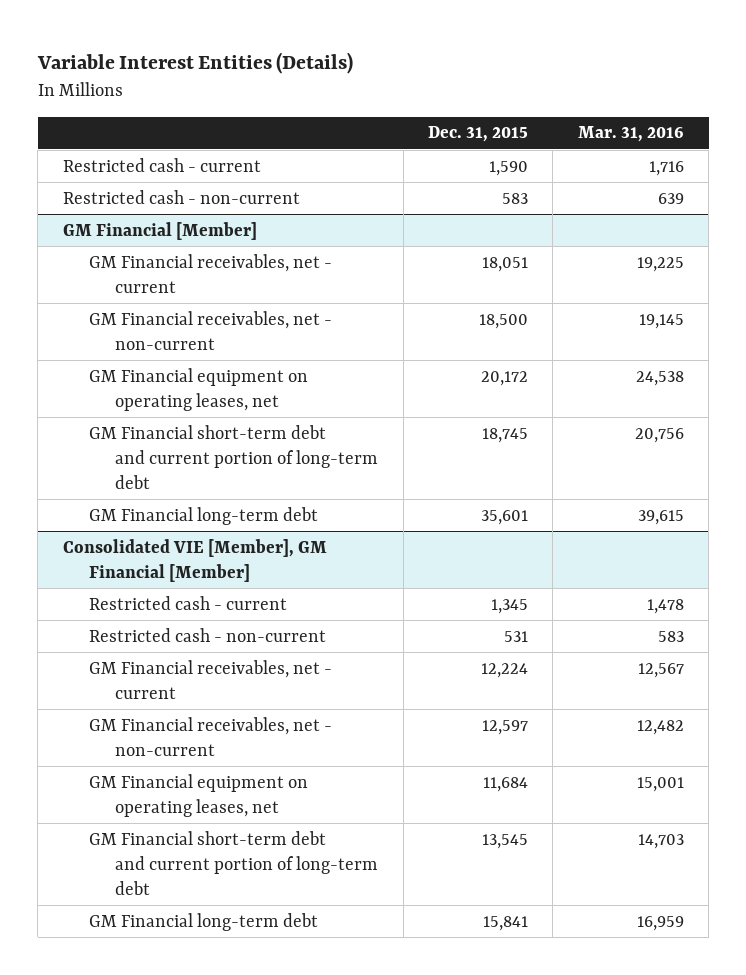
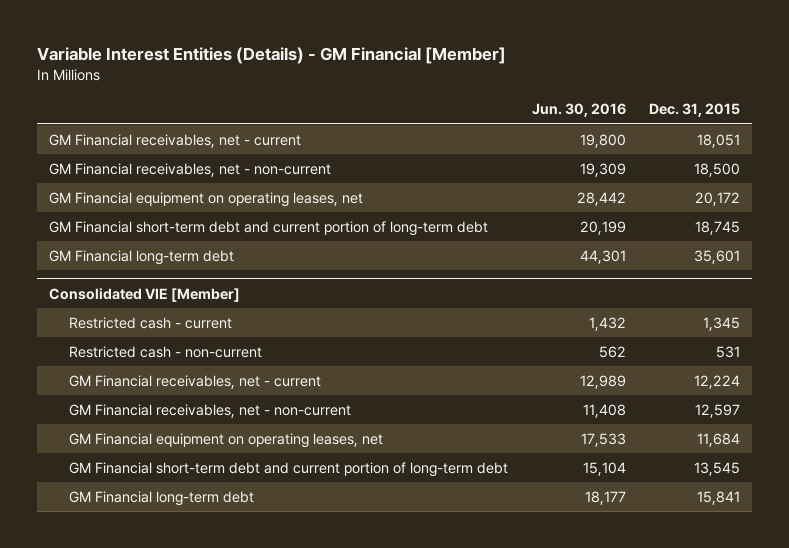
- Variable Interest Entities (Details)
+ Variable Interest Entities (Details) - GM Financial [Member]
- | Dec. 31, 2015 | Mar. 31, 2016
+ | Jun. 30, 2016 | Dec. 31, 2015
- Restricted cash - current | 1,590 | 1,716
- Restricted cash - non-current | 583 | 639
- GM Financial [Member]
- Consolidated VIE [Member], GM Financial [Member]
+ Consolidated VIE [Member]

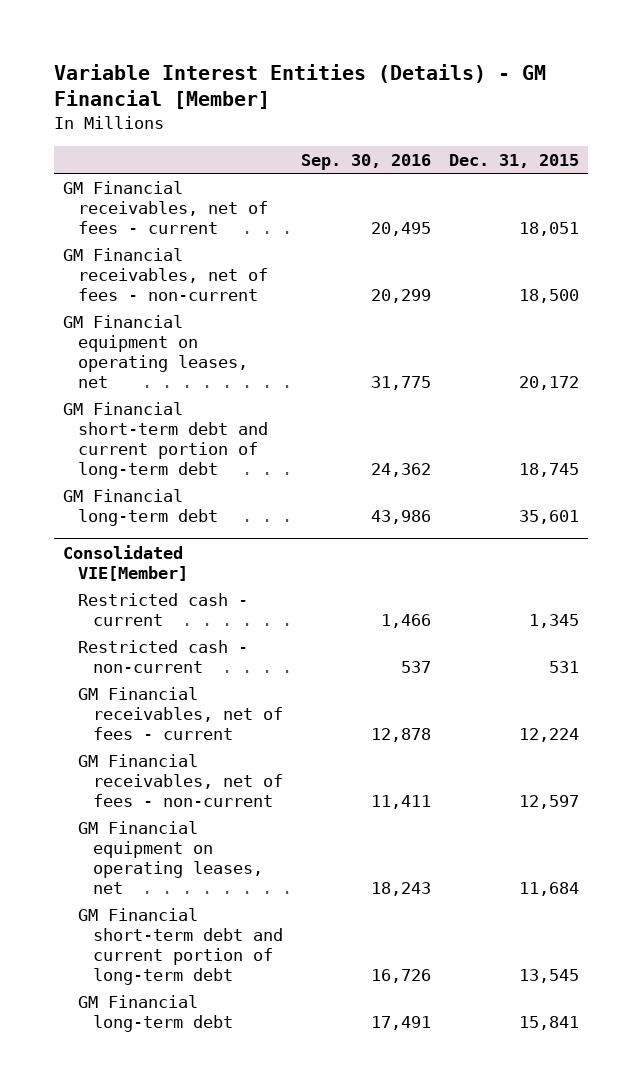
- | Jun. 30, 2016 | Dec. 31, 2015
+ | Sep. 30, 2016 | Dec. 31, 2015
- GM Financial receivables, net - current | 19,800 | 18,051
- GM Financial receivables, net - non-current | 19,309 | 18,500
+ GM Financial receivables, net of fees - current | 20,495 | 18,051
+ GM Financial receivables, net of fees - non-current | 20,299 | 18,500
- Consolidated VIE [Member]
+ Consolidated VIE[Member]
- GM Financial receivables, net - current | 12,989 | 12,224
- GM Financial receivables, net - non-current | 11,408 | 12,597
+ GM Financial receivables, net of fees - current | 12,878 | 12,224
+ GM Financial receivables, net of fees - non-current | 11,411 | 12,597

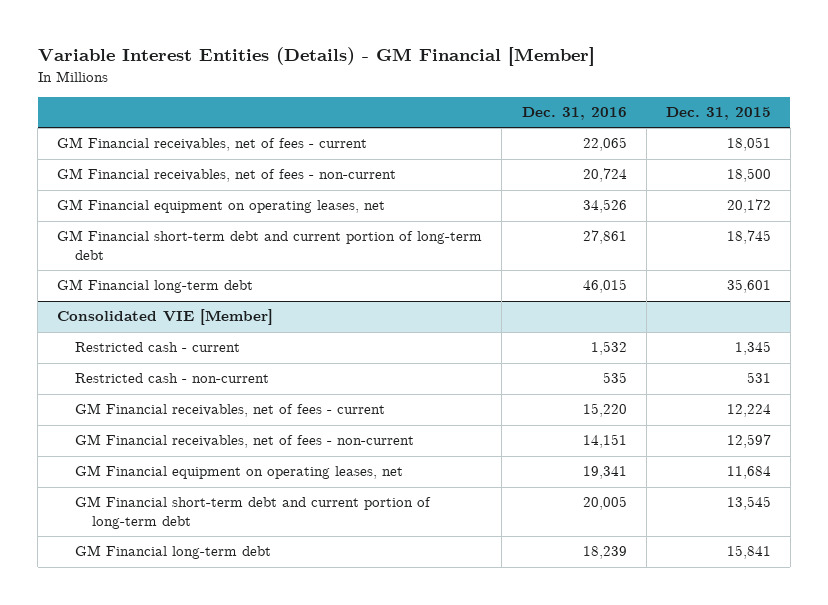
- | Sep. 30, 2016 | Dec. 31, 2015
+ | Dec. 31, 2016 | Dec. 31, 2015
- Consolidated VIE[Member]
+ Consolidated VIE [Member]

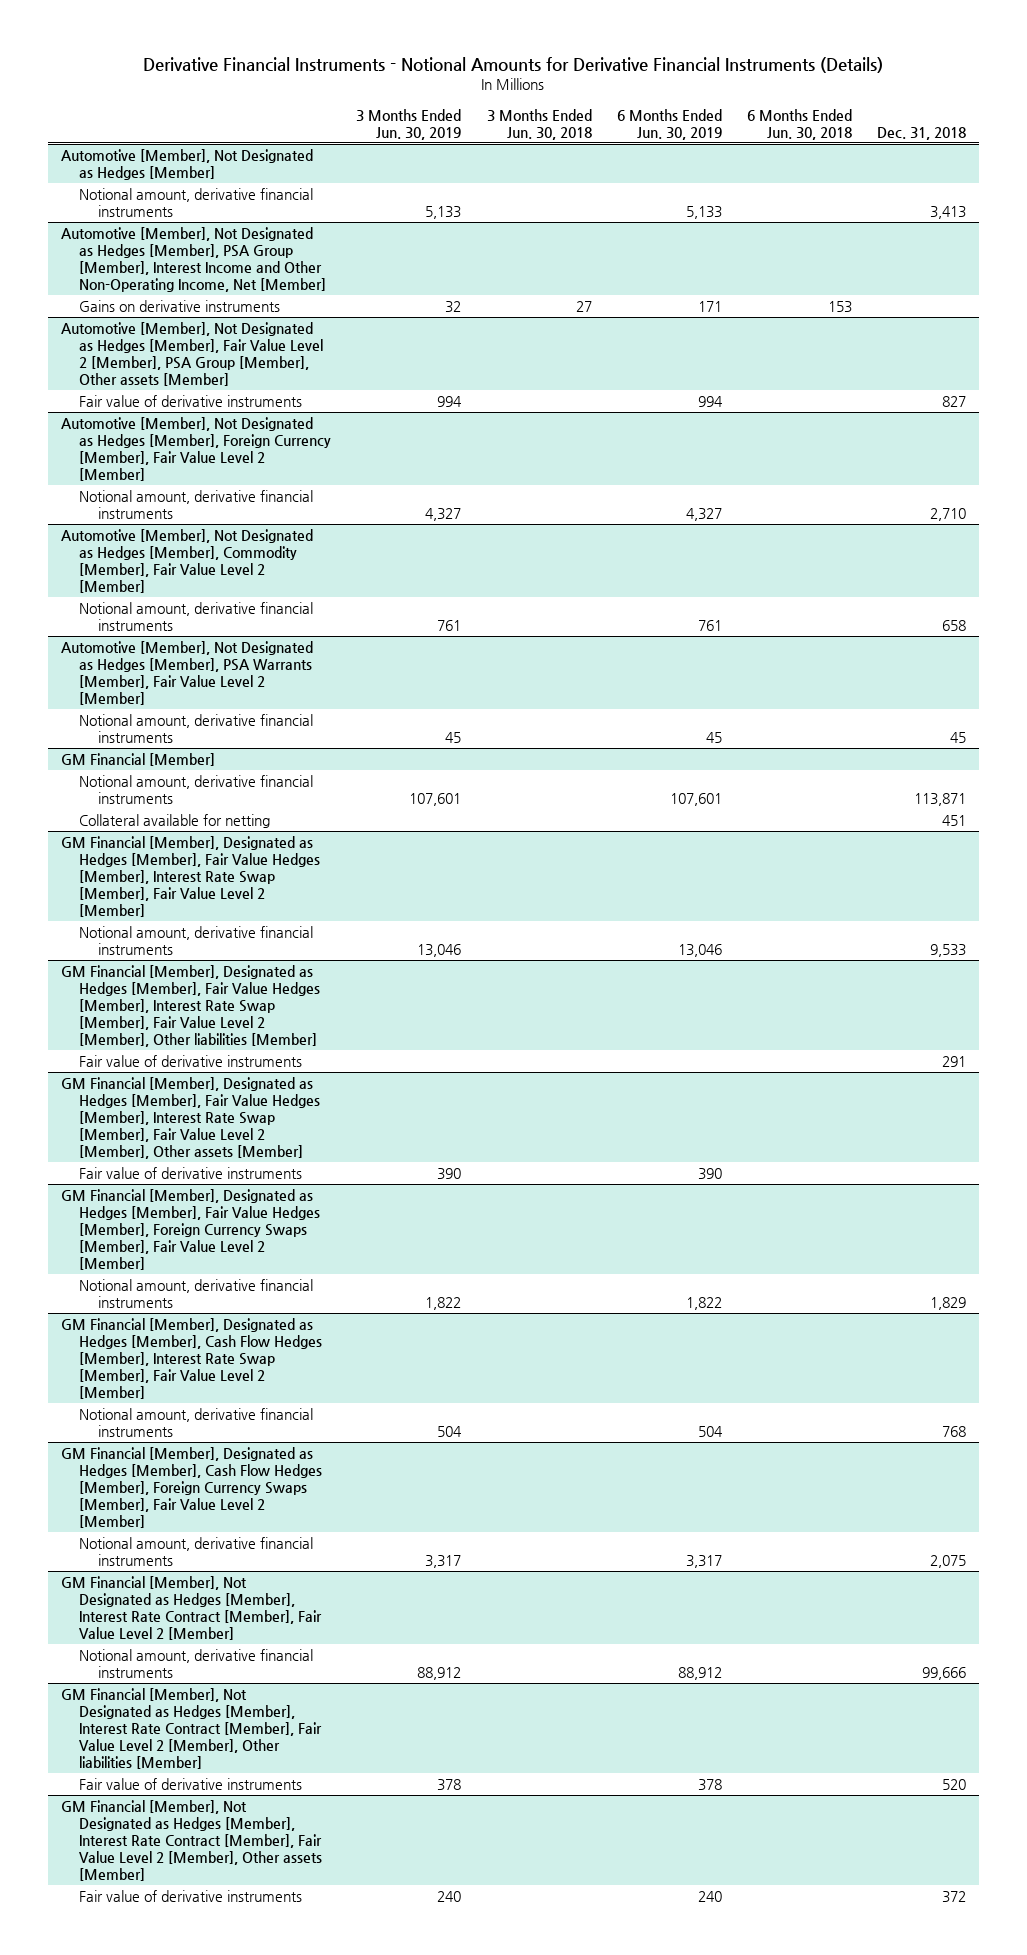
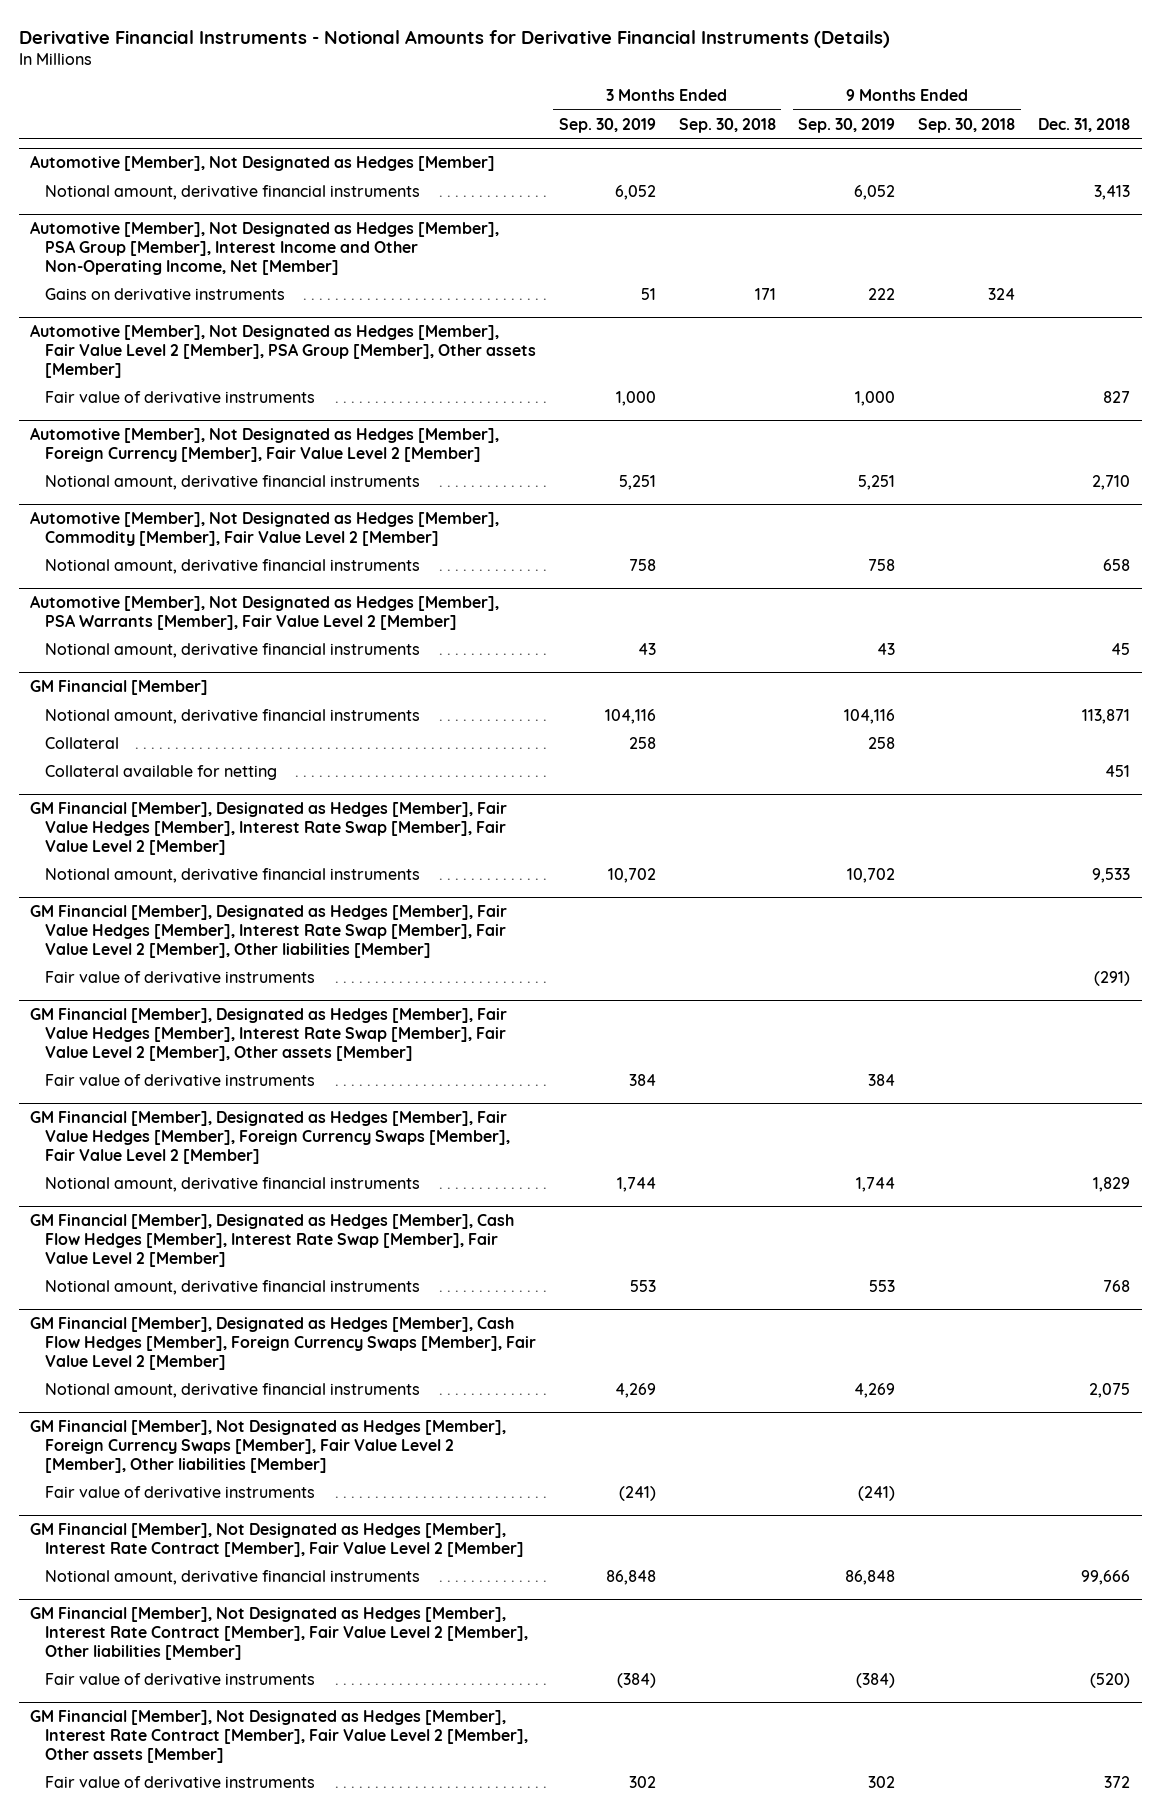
- | 3 Months Ended Jun. 30, 2019 | 3 Months Ended Jun. 30, 2018 | 6 Months Ended Jun. 30, 2019 | 6 Months Ended Jun. 30, 2018 | Dec. 31, 2018
+ | 3 Months Ended Sep. 30, 2019 | 3 Months Ended Sep. 30, 2018 | 9 Months Ended Sep. 30, 2019 | 9 Months Ended Sep. 30, 2018 | Dec. 31, 2018
@ GM Financial [Member]
+ Collateral | 258 | | 258 | |
@ GM Financial [Member], Designated as Hedges [Member], Fair Value Hedges [Member], Interest Rate Swap [Member], Fair Value Level 2 [Member], Other liabilities [Member]
- Fair value of derivative instruments | | | | | 291
+ Fair value of derivative instruments | | | | | (291)
+ GM Financial [Member], Not Designated as Hedges [Member], Foreign Currency Swaps [Member], Fair Value Level 2 [Member], Other liabilities [Member]
+ Fair value of derivative instruments | (241) | | (241) | |
@ GM Financial [Member], Not Designated as Hedges [Member], Interest Rate Contract [Member], Fair Value Level 2 [Member], Other liabilities [Member]
- Fair value of derivative instruments | 378 | | 378 | | 520
+ Fair value of derivative instruments | (384) | | (384) | | (520)

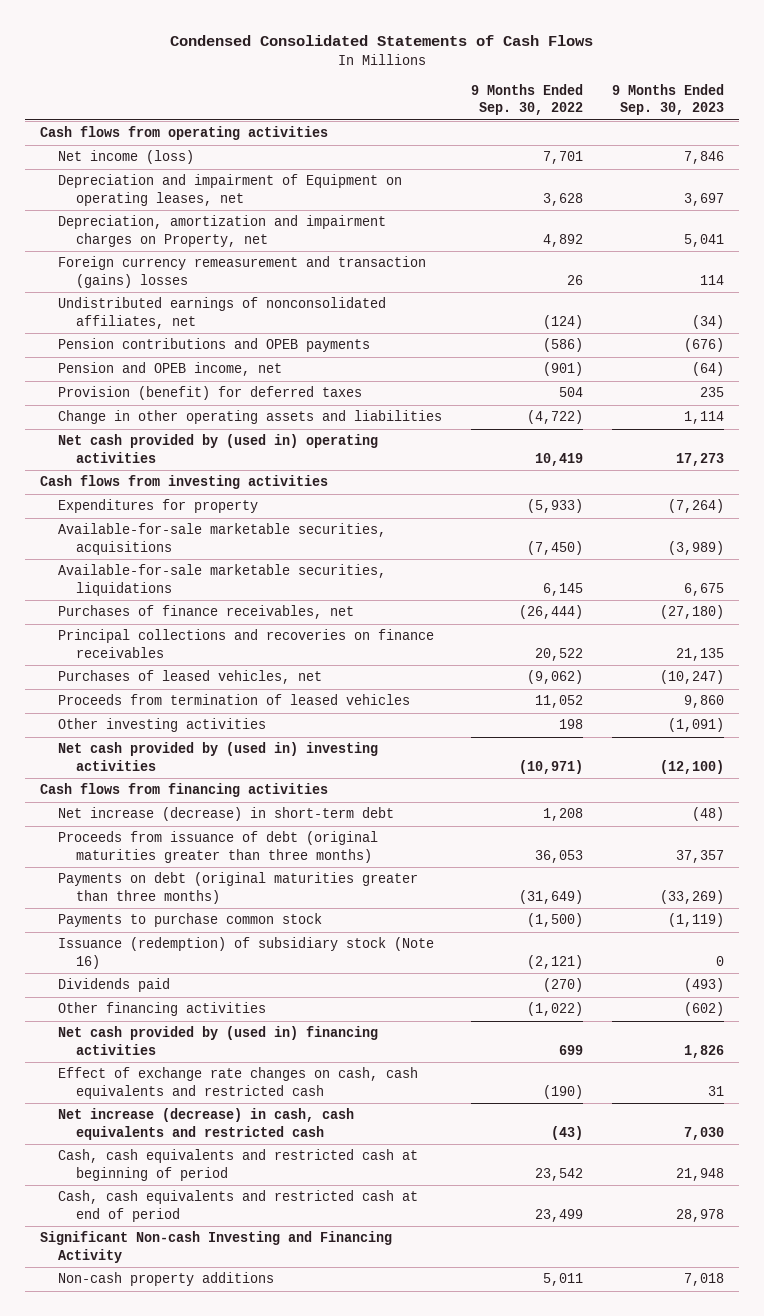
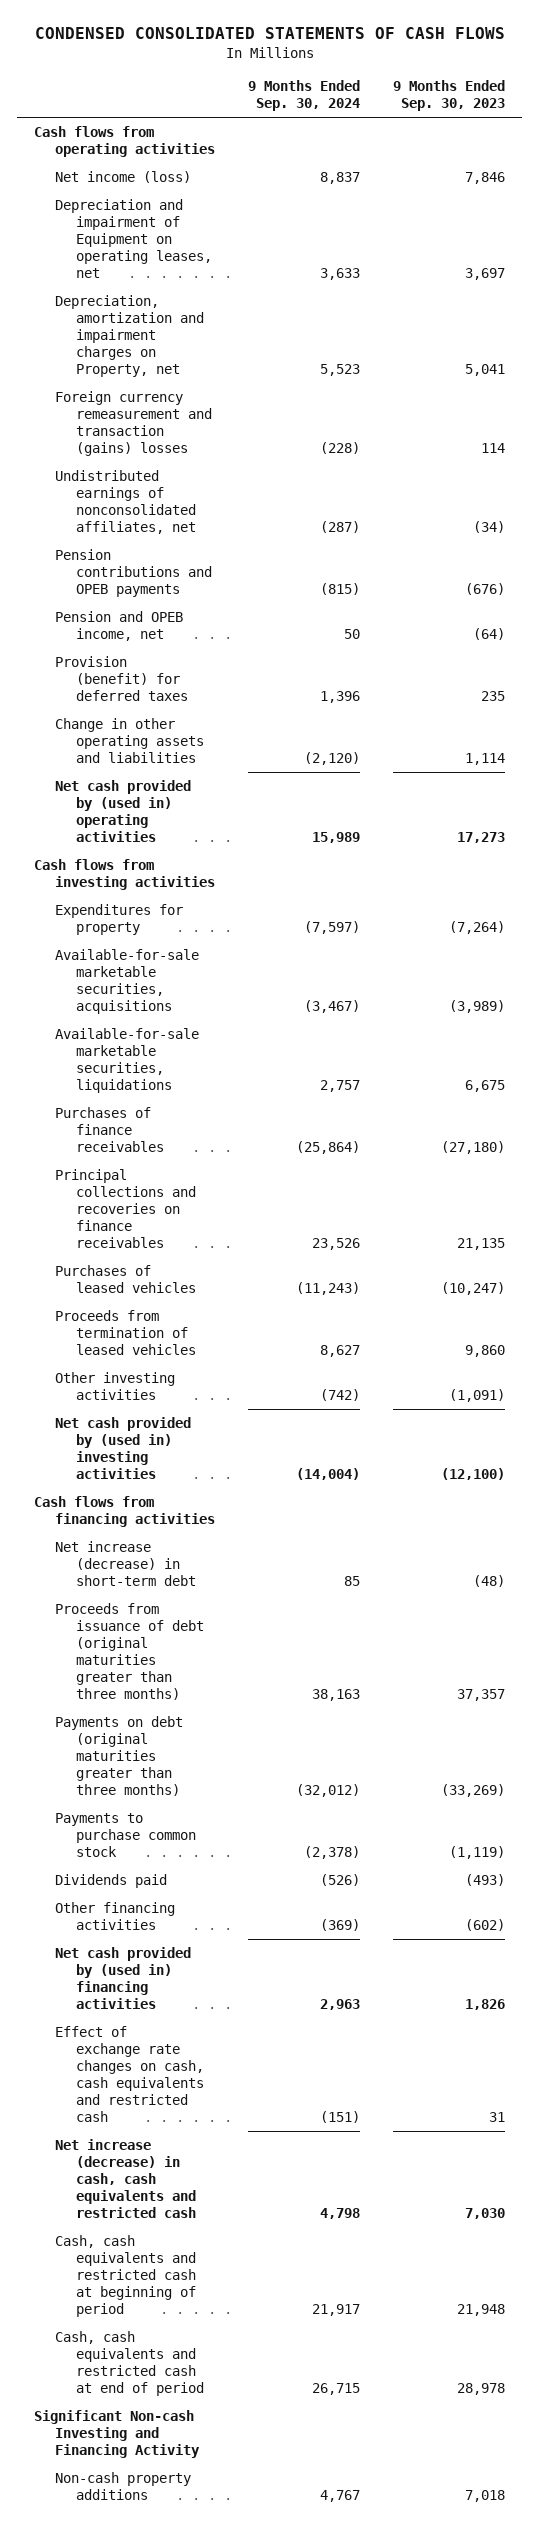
- Condensed Consolidated Statements of Cash Flows
+ CONDENSED CONSOLIDATED STATEMENTS OF CASH FLOWS
- | 9 Months Ended Sep. 30, 2022 | 9 Months Ended Sep. 30, 2023
+ | 9 Months Ended Sep. 30, 2024 | 9 Months Ended Sep. 30, 2023
- Purchases of finance receivables, net | (26,444) | (27,180)
+ Purchases of finance receivables | (25,864) | (27,180)
- Purchases of leased vehicles, net | (9,062) | (10,247)
+ Purchases of leased vehicles | (11,243) | (10,247)
- Issuance (redemption) of subsidiary stock (Note 16) | (2,121) | 0

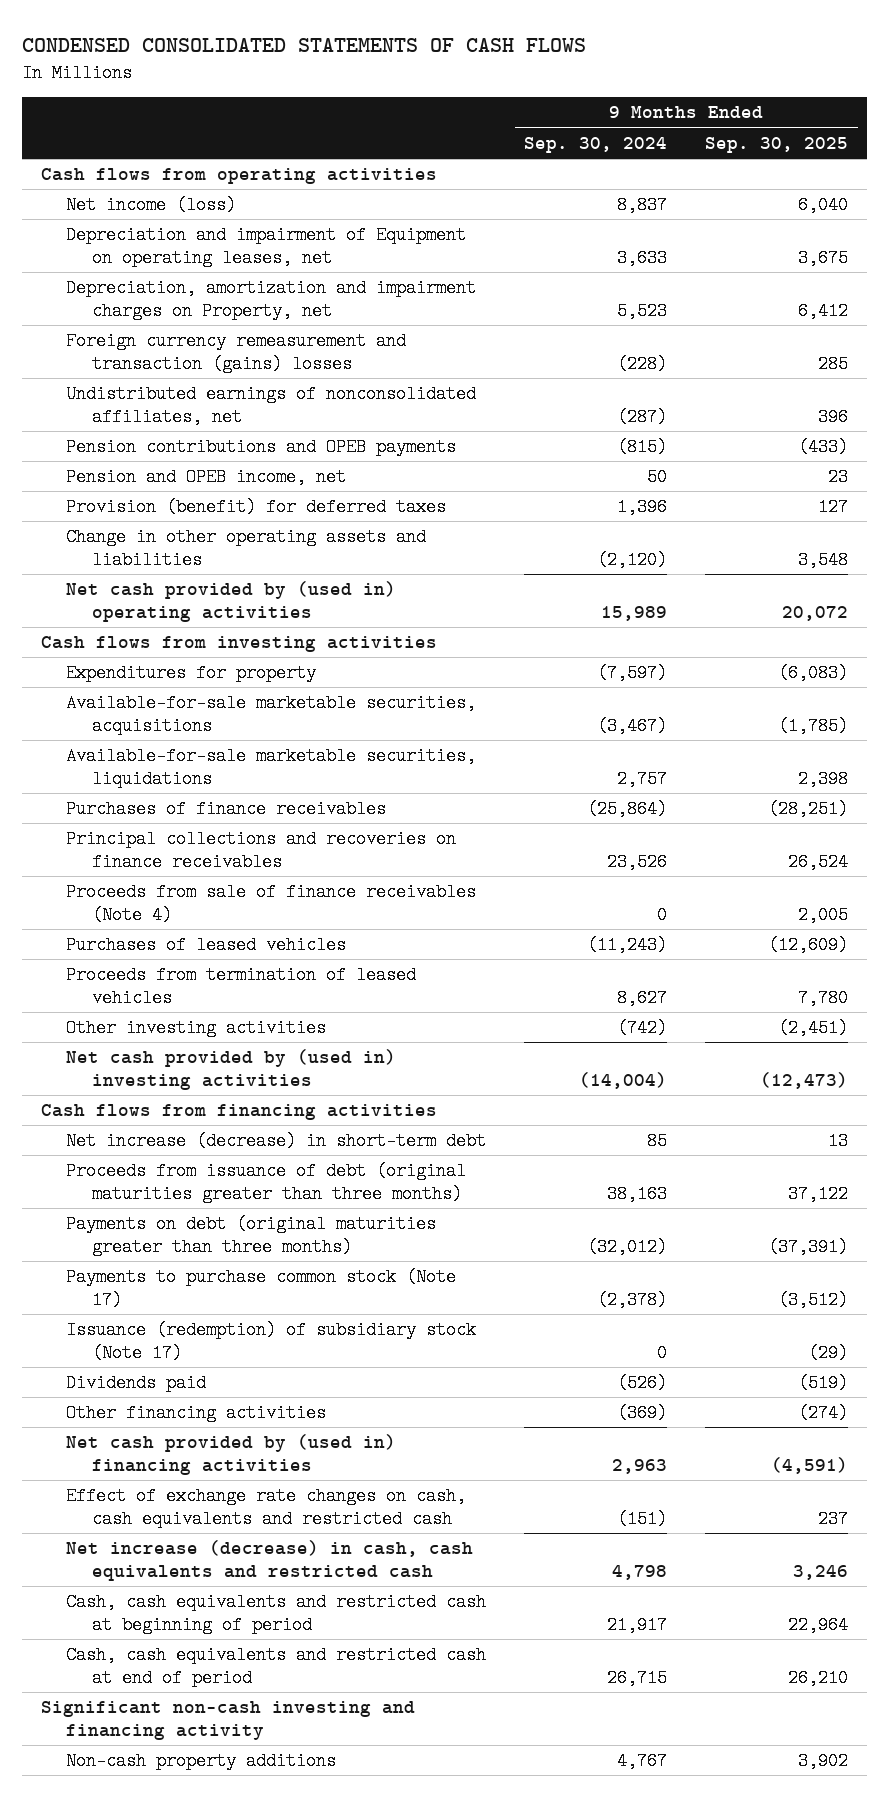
- | 9 Months Ended Sep. 30, 2024 | 9 Months Ended Sep. 30, 2023
+ | 9 Months Ended Sep. 30, 2024 | 9 Months Ended Sep. 30, 2025
+ Proceeds from sale of finance receivables (Note 4) | 0 | 2,005
- Payments to purchase common stock | (2,378) | (1,119)
+ Payments to purchase common stock (Note 17) | (2,378) | (3,512)
+ Issuance (redemption) of subsidiary stock (Note 17) | 0 | (29)
- Significant Non-cash Investing and Financing Activity
+ Significant non-cash investing and financing activity

